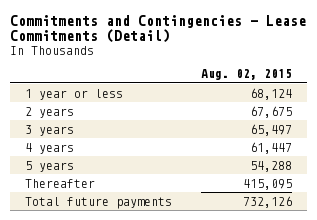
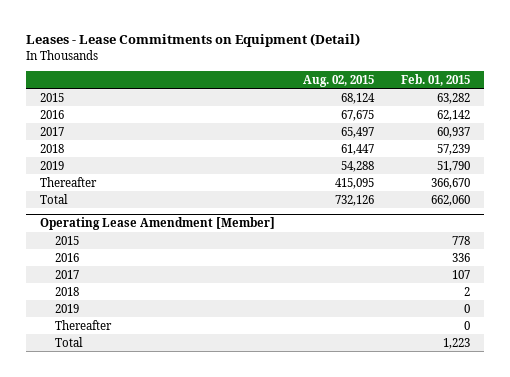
- Commitments and Contingencies - Lease Commitments (Detail)
+ Leases - Lease Commitments on Equipment (Detail)
- | Aug. 02, 2015
+ | Aug. 02, 2015 | Feb. 01, 2015
- 1 year or less | 68,124
- 2 years | 67,675
- 3 years | 65,497
- 4 years | 61,447
- 5 years | 54,288
+ 2015 | 68,124 | 63,282
+ 2016 | 67,675 | 62,142
+ 2017 | 65,497 | 60,937
+ 2018 | 61,447 | 57,239
+ 2019 | 54,288 | 51,790
- Total future payments | 732,126
+ Total | 732,126 | 662,060
+ Operating Lease Amendment [Member]
+ 2015 | | 778
+ 2016 | | 336
+ 2017 | | 107
+ 2018 | | 2
+ 2019 | | 0
+ Thereafter | | 0
+ Total | | 1,223

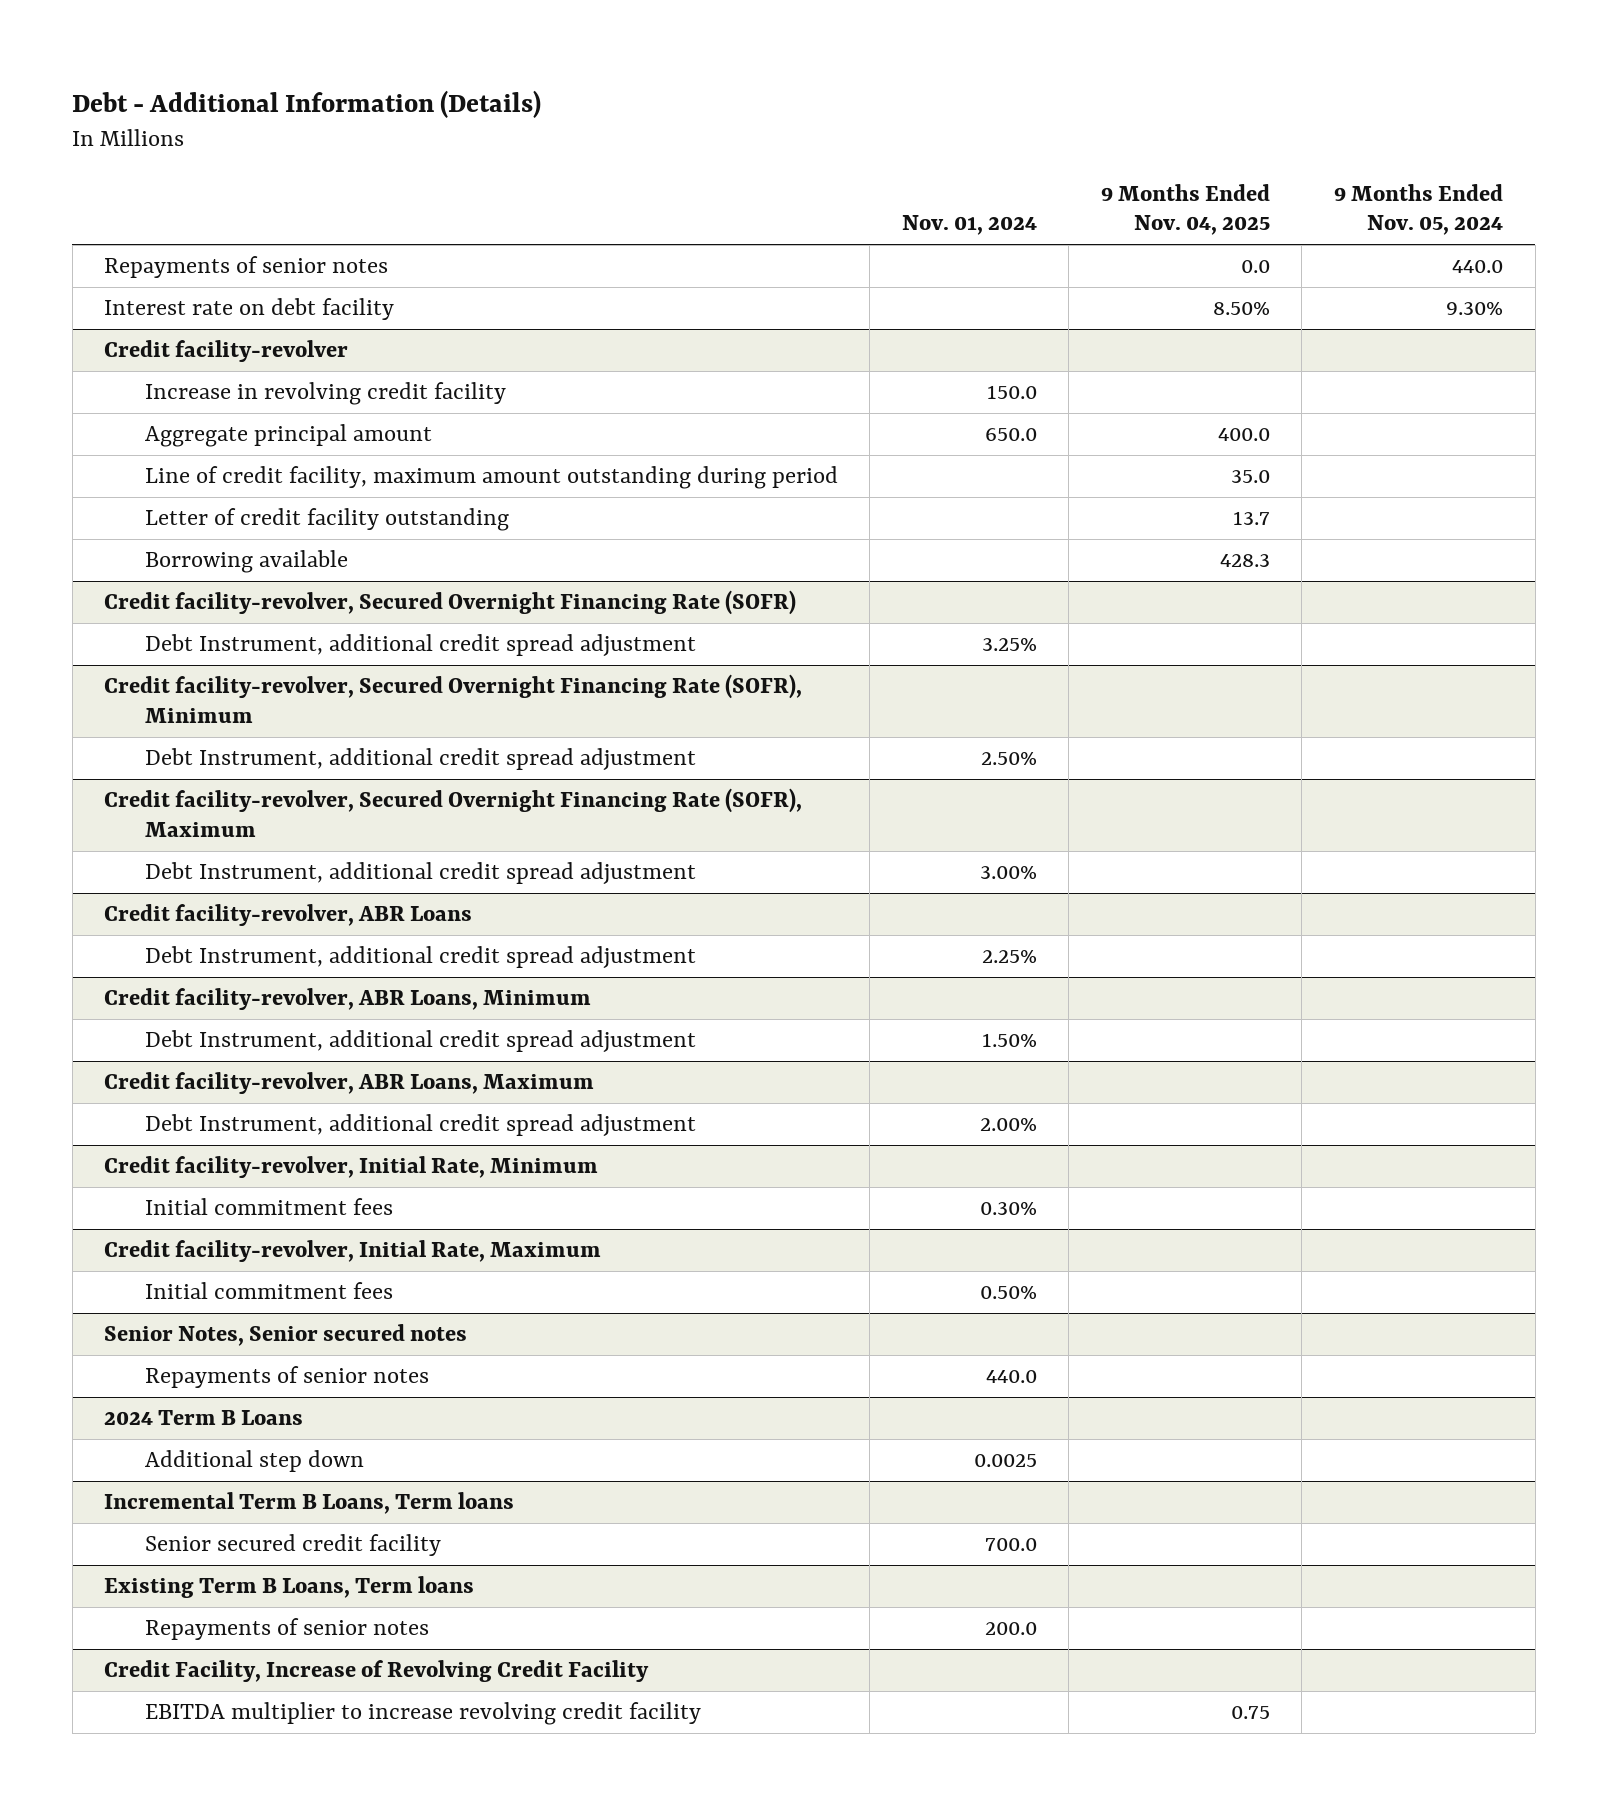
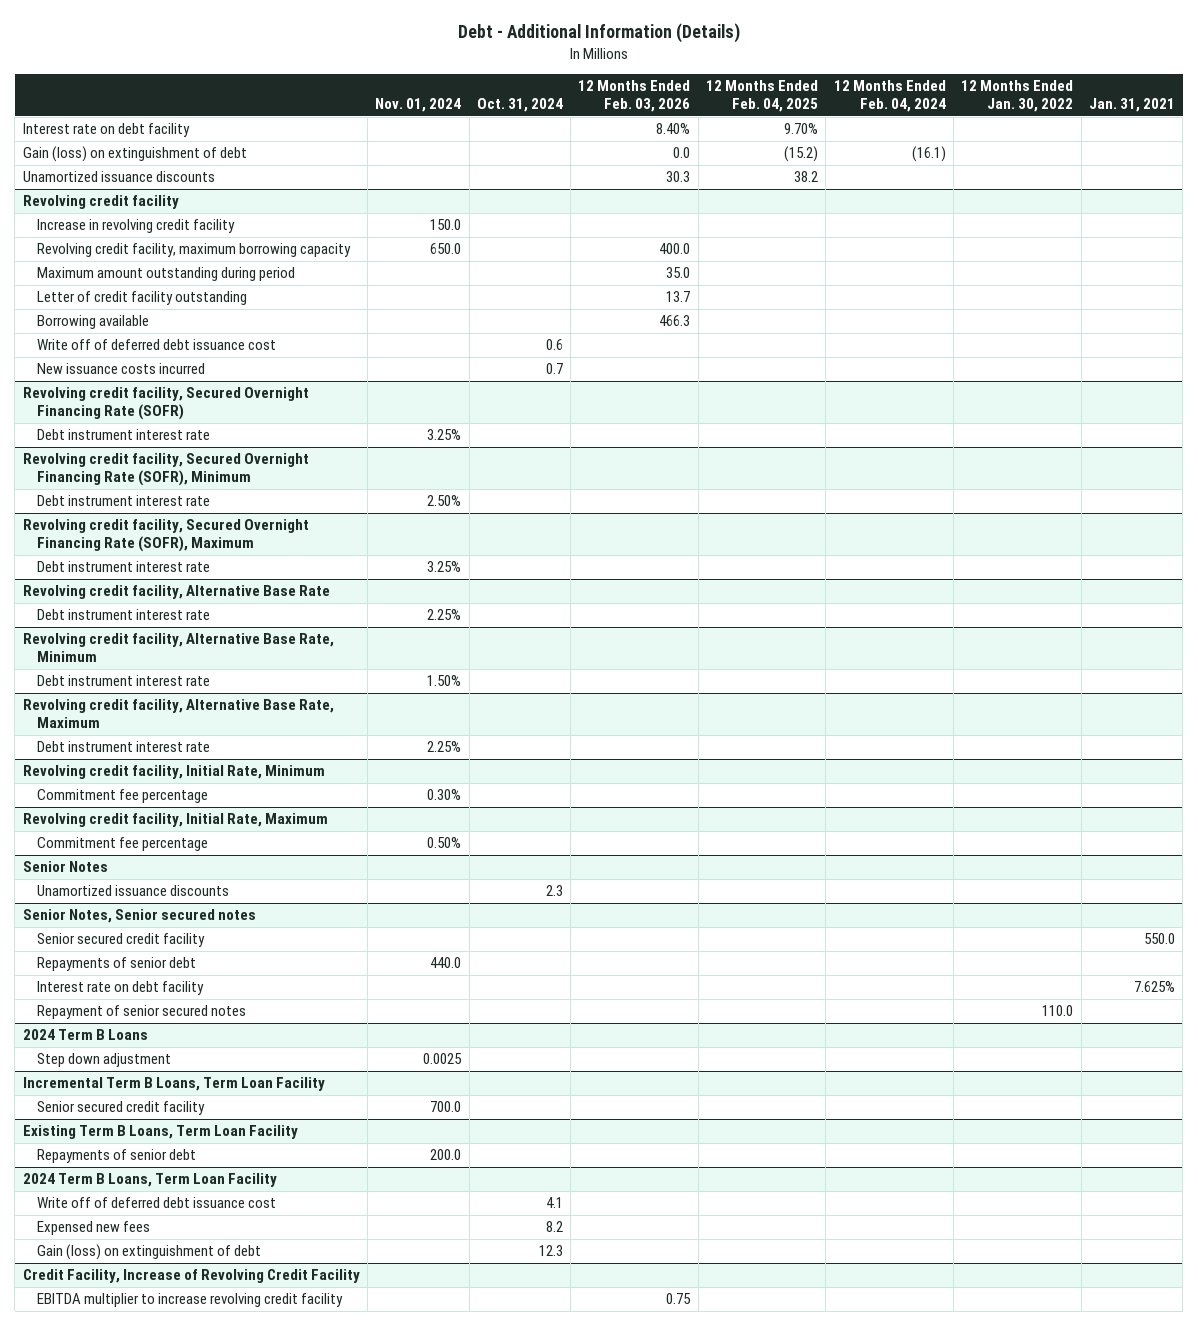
- | Nov. 01, 2024 | 9 Months Ended Nov. 04, 2025 | 9 Months Ended Nov. 05, 2024
+ | Nov. 01, 2024 | Oct. 31, 2024 | 12 Months Ended Feb. 03, 2026 | 12 Months Ended Feb. 04, 2025 | 12 Months Ended Feb. 04, 2024 | 12 Months Ended Jan. 30, 2022 | Jan. 31, 2021
- Repayments of senior notes | | 0.0 | 440.0
- Credit facility-revolver
+ Gain (loss) on extinguishment of debt | | | 0.0 | (15.2) | (16.1) | |
+ Unamortized issuance discounts | | | 30.3 | 38.2 | | |
+ Revolving credit facility
- Aggregate principal amount | 650.0 | 400.0 |
- Line of credit facility, maximum amount outstanding during period | | 35.0 |
+ Revolving credit facility, maximum borrowing capacity | 650.0 | | 400.0 | | | |
+ Maximum amount outstanding during period | | | 35.0 | | | |
- Credit facility-revolver, Secured Overnight Financing Rate (SOFR)
- Debt Instrument, additional credit spread adjustment | 3.25% | |
- Credit facility-revolver, Secured Overnight Financing Rate (SOFR), Minimum
- Debt Instrument, additional credit spread adjustment | 2.50% | |
- Credit facility-revolver, Secured Overnight Financing Rate (SOFR), Maximum
- Debt Instrument, additional credit spread adjustment | 3.00% | |
- Credit facility-revolver, ABR Loans
- Debt Instrument, additional credit spread adjustment | 2.25% | |
- Credit facility-revolver, ABR Loans, Minimum
- Debt Instrument, additional credit spread adjustment | 1.50% | |
- Credit facility-revolver, ABR Loans, Maximum
- Debt Instrument, additional credit spread adjustment | 2.00% | |
- Credit facility-revolver, Initial Rate, Minimum
- Initial commitment fees | 0.30% | |
- Credit facility-revolver, Initial Rate, Maximum
- Initial commitment fees | 0.50% | |
+ Write off of deferred debt issuance cost | | 0.6 | | | | |
+ New issuance costs incurred | | 0.7 | | | | |
+ Revolving credit facility, Secured Overnight Financing Rate (SOFR)
+ Debt instrument interest rate | 3.25% | | | | | |
+ Revolving credit facility, Secured Overnight Financing Rate (SOFR), Minimum
+ Debt instrument interest rate | 2.50% | | | | | |
+ Revolving credit facility, Secured Overnight Financing Rate (SOFR), Maximum
+ Debt instrument interest rate | 3.25% | | | | | |
+ Revolving credit facility, Alternative Base Rate
+ Debt instrument interest rate | 2.25% | | | | | |
+ Revolving credit facility, Alternative Base Rate, Minimum
+ Debt instrument interest rate | 1.50% | | | | | |
+ Revolving credit facility, Alternative Base Rate, Maximum
+ Debt instrument interest rate | 2.25% | | | | | |
+ Revolving credit facility, Initial Rate, Minimum
+ Commitment fee percentage | 0.30% | | | | | |
+ Revolving credit facility, Initial Rate, Maximum
+ Commitment fee percentage | 0.50% | | | | | |
+ Senior Notes
+ Unamortized issuance discounts | | 2.3 | | | | |
@ Senior Notes, Senior secured notes
- Repayments of senior notes | 440.0 | |
+ Senior secured credit facility | | | | | | | 550.0
+ Repayments of senior debt | 440.0 | | | | | |
+ Interest rate on debt facility | | | | | | | 7.625%
+ Repayment of senior secured notes | | | | | | 110.0 |
@ 2024 Term B Loans
- Additional step down | 0.0025 | |
- Incremental Term B Loans, Term loans
@ 2024 Term B Loans
+ Step down adjustment | 0.0025 | | | | | |
+ Incremental Term B Loans, Term Loan Facility
- Existing Term B Loans, Term loans
- Repayments of senior notes | 200.0 | |
+ Existing Term B Loans, Term Loan Facility
+ Repayments of senior debt | 200.0 | | | | | |
+ 2024 Term B Loans, Term Loan Facility
+ Write off of deferred debt issuance cost | | 4.1 | | | | |
+ Expensed new fees | | 8.2 | | | | |
+ Gain (loss) on extinguishment of debt | | 12.3 | | | | |

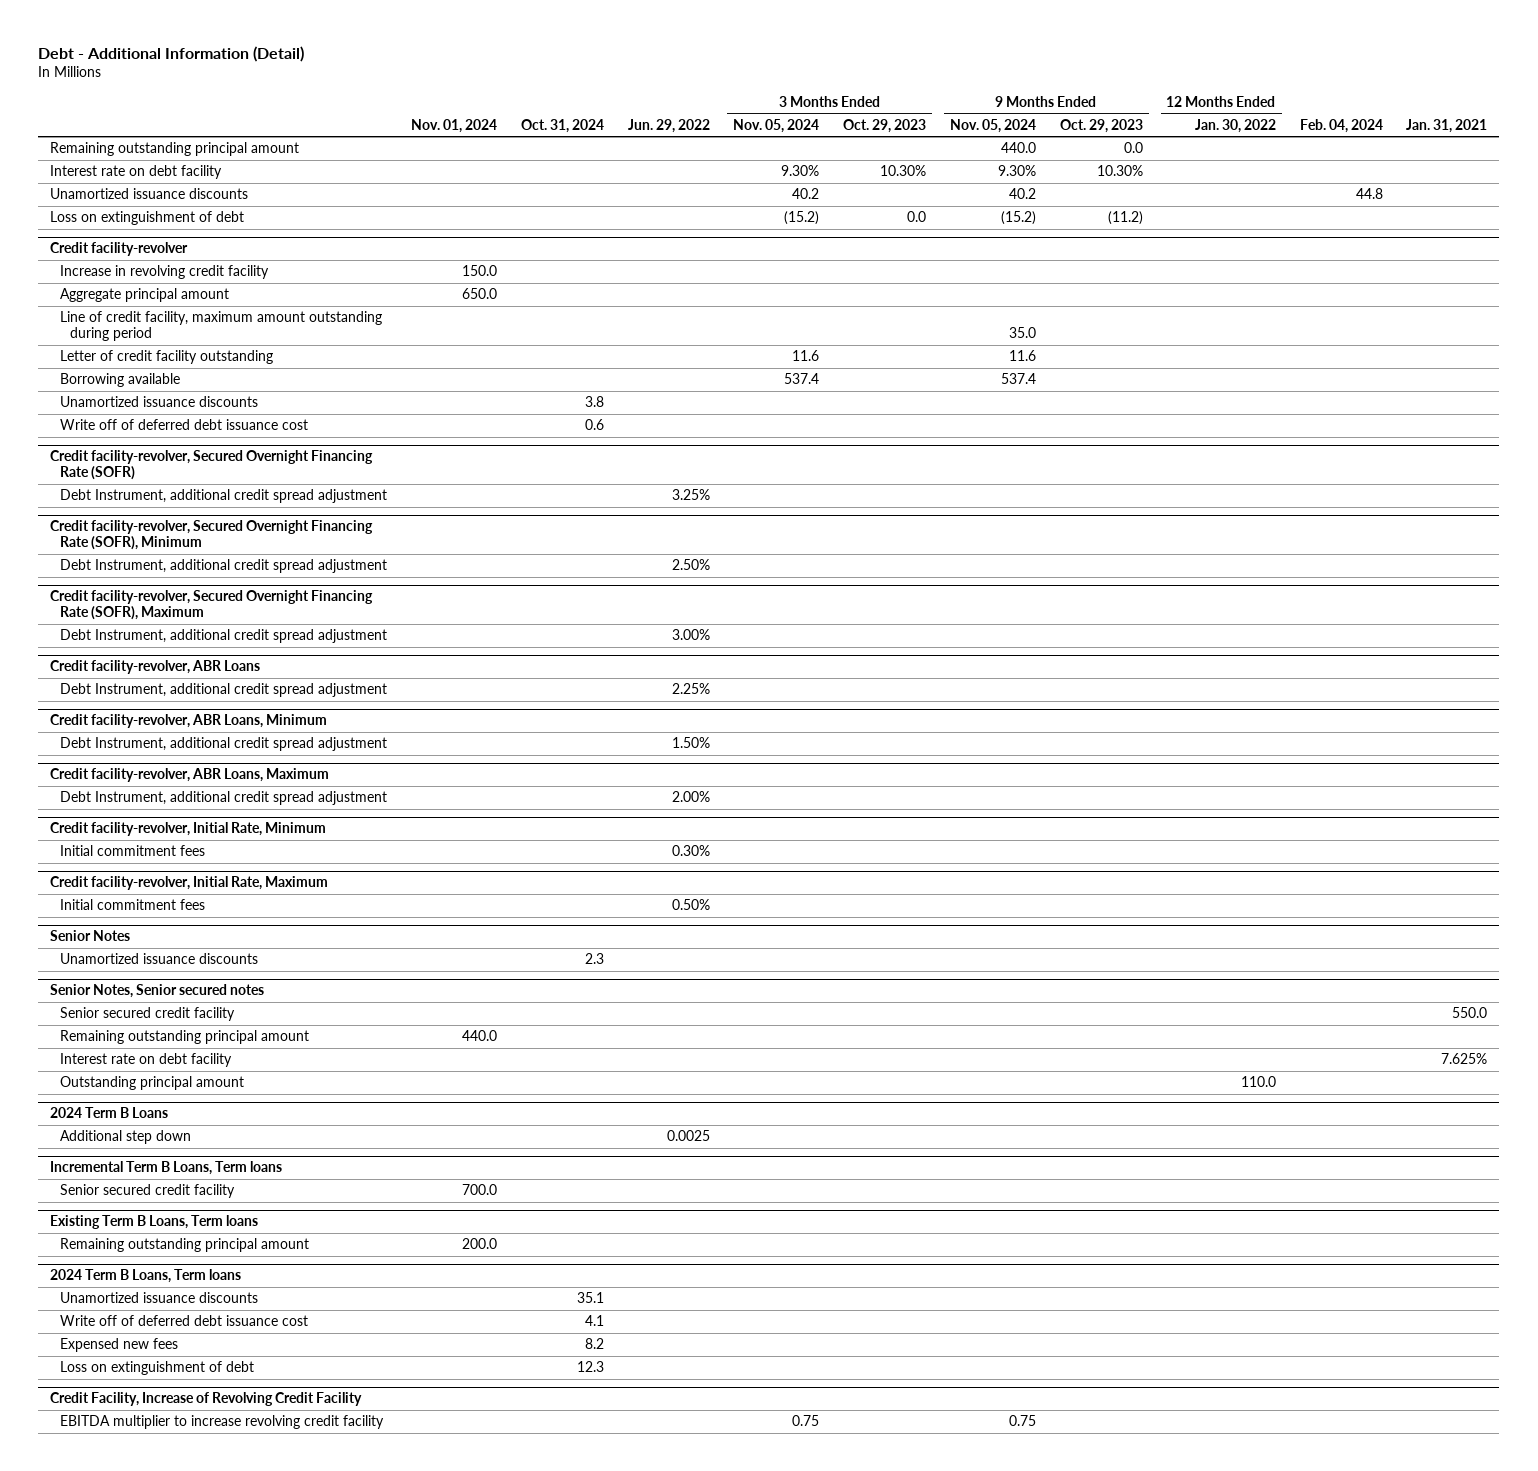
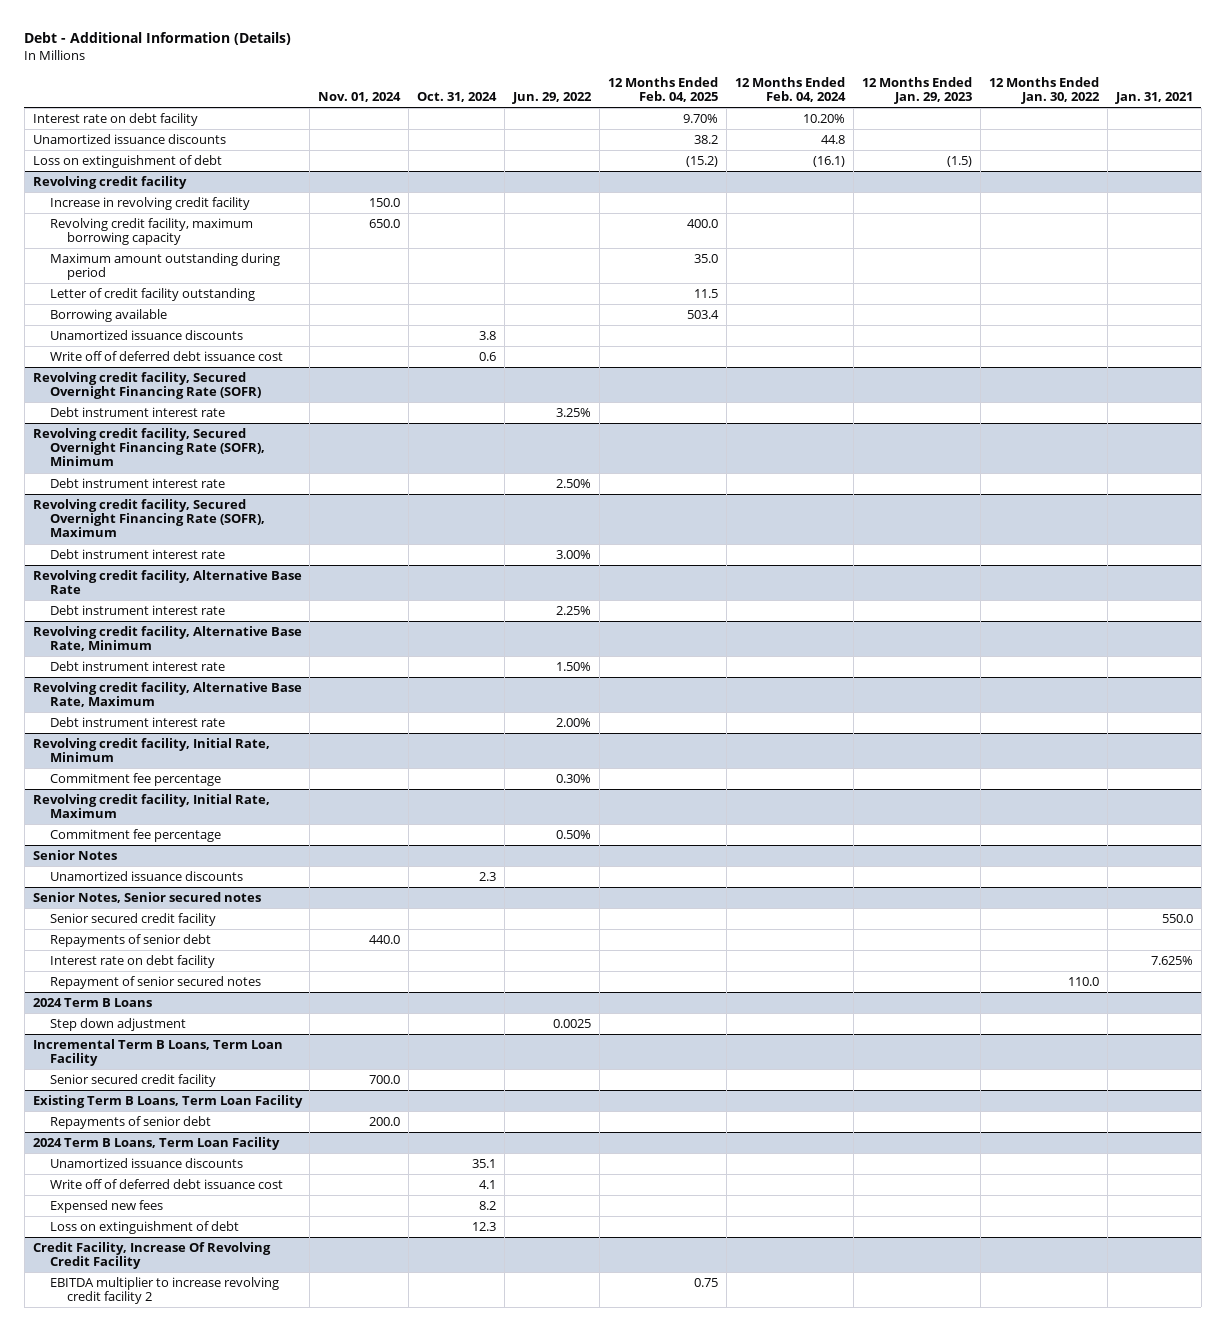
- Debt - Additional Information (Detail)
+ Debt - Additional Information (Details)
- | Nov. 01, 2024 | Oct. 31, 2024 | Jun. 29, 2022 | 3 Months Ended Nov. 05, 2024 | 3 Months Ended Oct. 29, 2023 | 9 Months Ended Nov. 05, 2024 | 9 Months Ended Oct. 29, 2023 | 12 Months Ended Jan. 30, 2022 | Feb. 04, 2024 | Jan. 31, 2021
+ | Nov. 01, 2024 | Oct. 31, 2024 | Jun. 29, 2022 | 12 Months Ended Feb. 04, 2025 | 12 Months Ended Feb. 04, 2024 | 12 Months Ended Jan. 29, 2023 | 12 Months Ended Jan. 30, 2022 | Jan. 31, 2021
- Remaining outstanding principal amount | | | | | | 440.0 | 0.0 | | |
- Credit facility-revolver
+ Revolving credit facility
- Aggregate principal amount | 650.0 | | | | | | | | |
- Line of credit facility, maximum amount outstanding during period | | | | | | 35.0 | | | |
+ Revolving credit facility, maximum borrowing capacity | 650.0 | | | 400.0 | | | |
+ Maximum amount outstanding during period | | | | 35.0 | | | |
- Credit facility-revolver, Secured Overnight Financing Rate (SOFR)
- Debt Instrument, additional credit spread adjustment | | | 3.25% | | | | | | |
- Credit facility-revolver, Secured Overnight Financing Rate (SOFR), Minimum
- Debt Instrument, additional credit spread adjustment | | | 2.50% | | | | | | |
- Credit facility-revolver, Secured Overnight Financing Rate (SOFR), Maximum
- Debt Instrument, additional credit spread adjustment | | | 3.00% | | | | | | |
- Credit facility-revolver, ABR Loans
- Debt Instrument, additional credit spread adjustment | | | 2.25% | | | | | | |
- Credit facility-revolver, ABR Loans, Minimum
- Debt Instrument, additional credit spread adjustment | | | 1.50% | | | | | | |
- Credit facility-revolver, ABR Loans, Maximum
- Debt Instrument, additional credit spread adjustment | | | 2.00% | | | | | | |
- Credit facility-revolver, Initial Rate, Minimum
- Initial commitment fees | | | 0.30% | | | | | | |
- Credit facility-revolver, Initial Rate, Maximum
- Initial commitment fees | | | 0.50% | | | | | | |
+ Revolving credit facility, Secured Overnight Financing Rate (SOFR)
+ Debt instrument interest rate | | | 3.25% | | | | |
+ Revolving credit facility, Secured Overnight Financing Rate (SOFR), Minimum
+ Debt instrument interest rate | | | 2.50% | | | | |
+ Revolving credit facility, Secured Overnight Financing Rate (SOFR), Maximum
+ Debt instrument interest rate | | | 3.00% | | | | |
+ Revolving credit facility, Alternative Base Rate
+ Debt instrument interest rate | | | 2.25% | | | | |
+ Revolving credit facility, Alternative Base Rate, Minimum
+ Debt instrument interest rate | | | 1.50% | | | | |
+ Revolving credit facility, Alternative Base Rate, Maximum
+ Debt instrument interest rate | | | 2.00% | | | | |
+ Revolving credit facility, Initial Rate, Minimum
+ Commitment fee percentage | | | 0.30% | | | | |
+ Revolving credit facility, Initial Rate, Maximum
+ Commitment fee percentage | | | 0.50% | | | | |
@ Senior Notes, Senior secured notes
- Remaining outstanding principal amount | 440.0 | | | | | | | | |
+ Repayments of senior debt | 440.0 | | | | | | |
- Outstanding principal amount | | | | | | | | 110.0 | |
+ Repayment of senior secured notes | | | | | | | 110.0 |
@ 2024 Term B Loans
- Additional step down | | | 0.0025 | | | | | | |
- Incremental Term B Loans, Term loans
@ 2024 Term B Loans
+ Step down adjustment | | | 0.0025 | | | | |
+ Incremental Term B Loans, Term Loan Facility
- Existing Term B Loans, Term loans
- Remaining outstanding principal amount | 200.0 | | | | | | | | |
- 2024 Term B Loans, Term loans
+ Existing Term B Loans, Term Loan Facility
+ Repayments of senior debt | 200.0 | | | | | | |
+ 2024 Term B Loans, Term Loan Facility
- Credit Facility, Increase of Revolving Credit Facility
- EBITDA multiplier to increase revolving credit facility | | | | 0.75 | | 0.75 | | | |
+ Credit Facility, Increase Of Revolving Credit Facility
+ EBITDA multiplier to increase revolving credit facility 2 | | | | 0.75 | | | |

